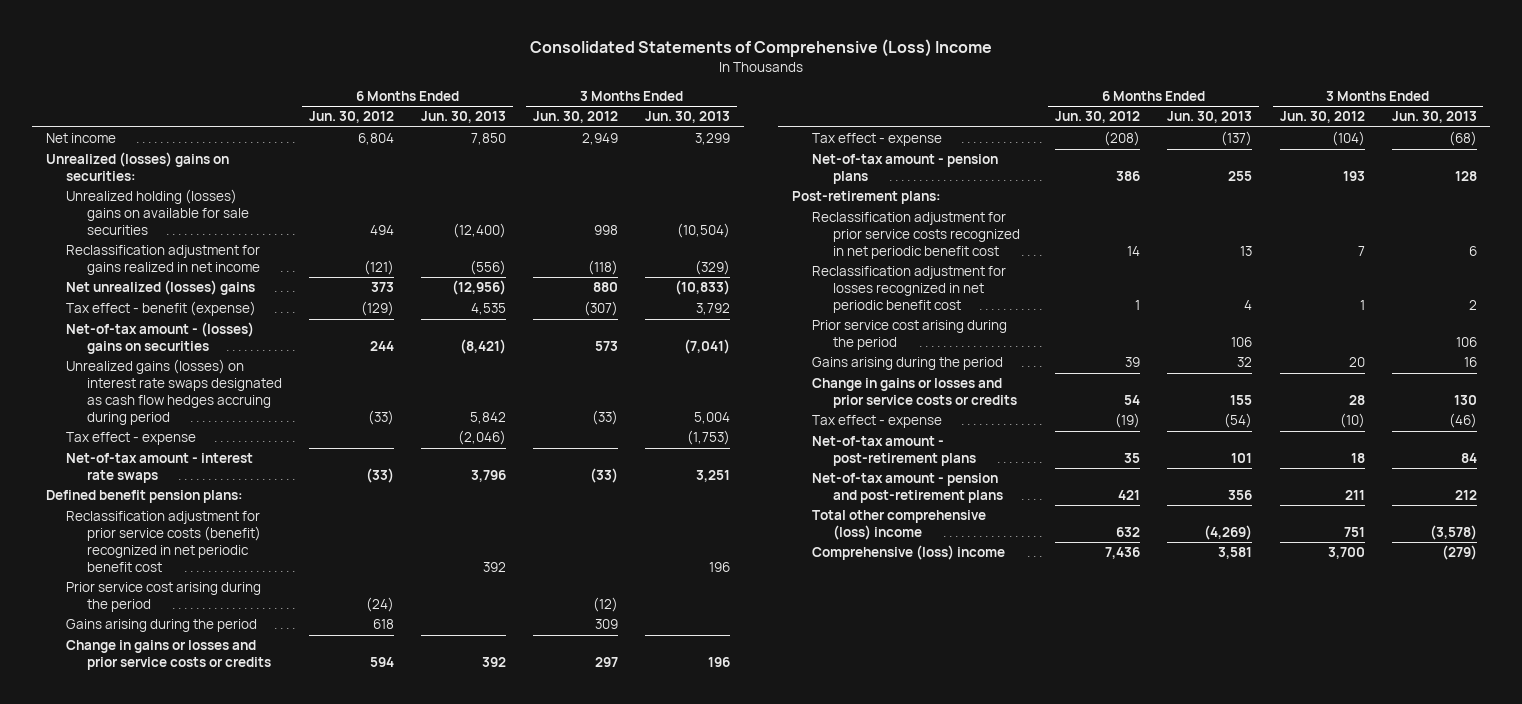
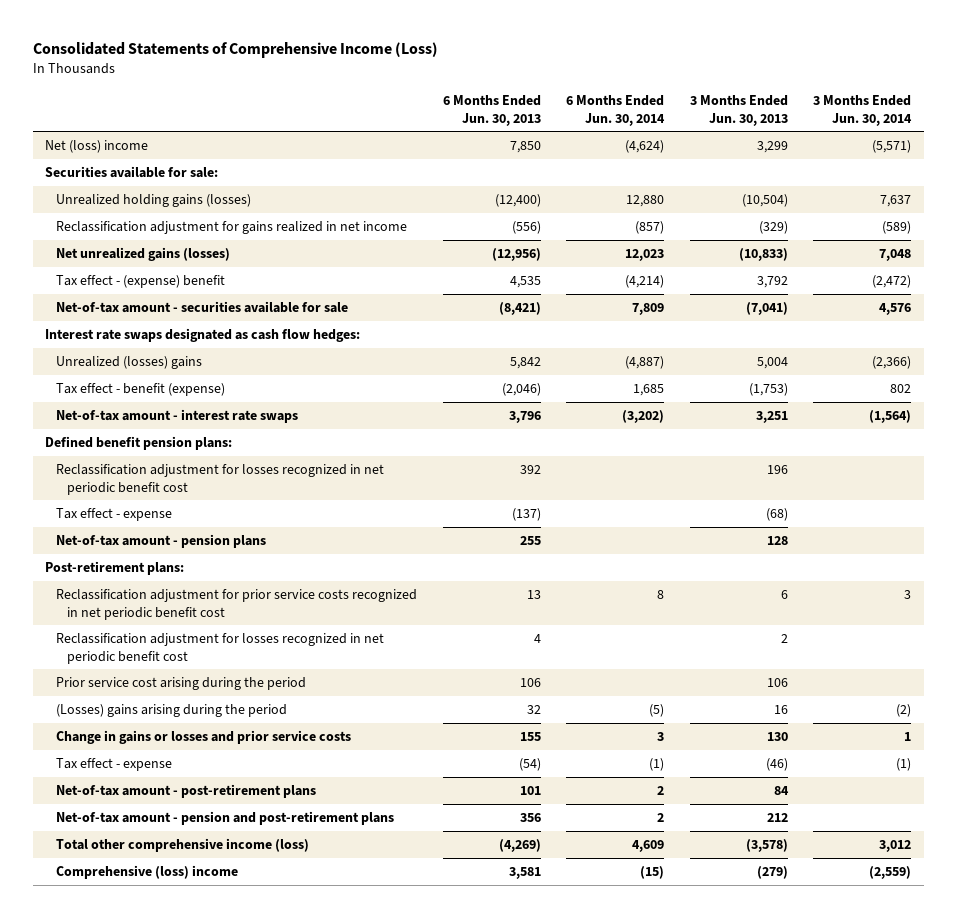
- Consolidated Statements of Comprehensive (Loss) Income
+ Consolidated Statements of Comprehensive Income (Loss)
- | 6 Months Ended Jun. 30, 2012 | 6 Months Ended Jun. 30, 2013 | 3 Months Ended Jun. 30, 2012 | 3 Months Ended Jun. 30, 2013
+ | 6 Months Ended Jun. 30, 2013 | 6 Months Ended Jun. 30, 2014 | 3 Months Ended Jun. 30, 2013 | 3 Months Ended Jun. 30, 2014
- Net income | 6,804 | 7,850 | 2,949 | 3,299
- Unrealized (losses) gains on securities:
- Unrealized holding (losses) gains on available for sale securities | 494 | (12,400) | 998 | (10,504)
+ Net (loss) income | 7,850 | (4,624) | 3,299 | (5,571)
+ Securities available for sale:
+ Unrealized holding gains (losses) | (12,400) | 12,880 | (10,504) | 7,637
- Net unrealized (losses) gains | 373 | (12,956) | 880 | (10,833)
- Tax effect - benefit (expense) | (129) | 4,535 | (307) | 3,792
- Net-of-tax amount - (losses) gains on securities | 244 | (8,421) | 573 | (7,041)
- Unrealized gains (losses) on interest rate swaps designated as cash flow hedges accruing during period | (33) | 5,842 | (33) | 5,004
- Tax effect - expense | | (2,046) | | (1,753)
+ Net unrealized gains (losses) | (12,956) | 12,023 | (10,833) | 7,048
+ Tax effect - (expense) benefit | 4,535 | (4,214) | 3,792 | (2,472)
+ Net-of-tax amount - securities available for sale | (8,421) | 7,809 | (7,041) | 4,576
+ Interest rate swaps designated as cash flow hedges:
+ Unrealized (losses) gains | 5,842 | (4,887) | 5,004 | (2,366)
+ Tax effect - benefit (expense) | (2,046) | 1,685 | (1,753) | 802
- Reclassification adjustment for prior service costs (benefit) recognized in net periodic benefit cost | | 392 | | 196
- Prior service cost arising during the period | (24) | | (12) |
- Gains arising during the period | 618 | | 309 |
- Change in gains or losses and prior service costs or credits | 594 | 392 | 297 | 196
+ Reclassification adjustment for losses recognized in net periodic benefit cost | 392 | | 196 |
- Gains arising during the period | 39 | 32 | 20 | 16
- Change in gains or losses and prior service costs or credits | 54 | 155 | 28 | 130
+ (Losses) gains arising during the period | 32 | (5) | 16 | (2)
+ Change in gains or losses and prior service costs | 155 | 3 | 130 | 1
- Total other comprehensive (loss) income | 632 | (4,269) | 751 | (3,578)
+ Total other comprehensive income (loss) | (4,269) | 4,609 | (3,578) | 3,012

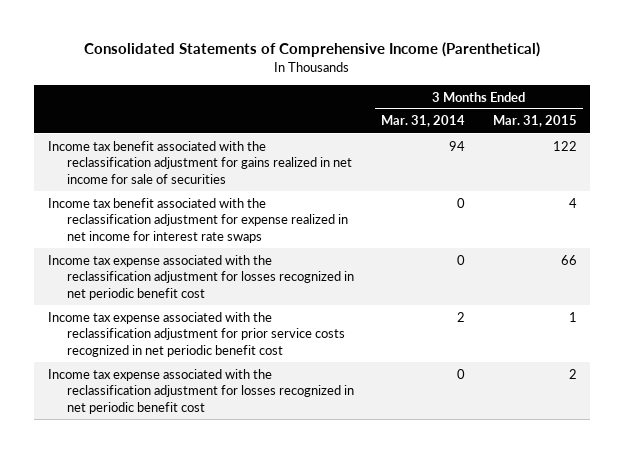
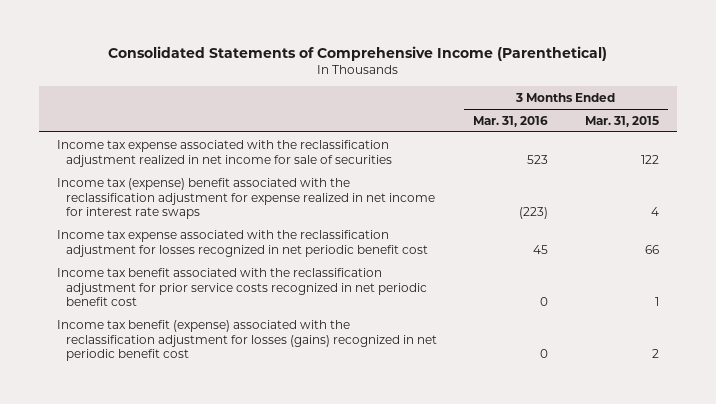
- | 3 Months Ended Mar. 31, 2014 | 3 Months Ended Mar. 31, 2015
+ | 3 Months Ended Mar. 31, 2016 | 3 Months Ended Mar. 31, 2015
- Income tax benefit associated with the reclassification adjustment for gains realized in net income for sale of securities | 94 | 122
- Income tax benefit associated with the reclassification adjustment for expense realized in net income for interest rate swaps | 0 | 4
+ Income tax expense associated with the reclassification adjustment realized in net income for sale of securities | 523 | 122
+ Income tax (expense) benefit associated with the reclassification adjustment for expense realized in net income for interest rate swaps | (223) | 4
- Income tax expense associated with the reclassification adjustment for prior service costs recognized in net periodic benefit cost | 2 | 1
- Income tax expense associated with the reclassification adjustment for losses recognized in net periodic benefit cost | 0 | 2
+ Income tax benefit associated with the reclassification adjustment for prior service costs recognized in net periodic benefit cost | 0 | 1
+ Income tax benefit (expense) associated with the reclassification adjustment for losses (gains) recognized in net periodic benefit cost | 0 | 2

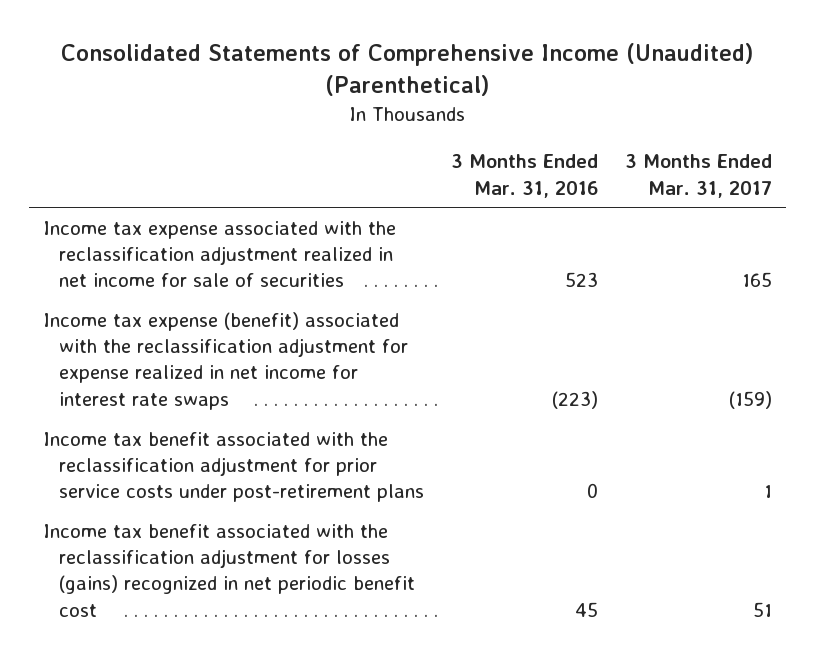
- Consolidated Statements of Comprehensive Income (Parenthetical)
+ Consolidated Statements of Comprehensive Income (Unaudited) (Parenthetical)
- | 3 Months Ended Mar. 31, 2016 | 3 Months Ended Mar. 31, 2015
+ | 3 Months Ended Mar. 31, 2016 | 3 Months Ended Mar. 31, 2017
- Income tax (expense) benefit associated with the reclassification adjustment for expense realized in net income for interest rate swaps | (223) | 4
- Income tax expense associated with the reclassification adjustment for losses recognized in net periodic benefit cost | 45 | 66
- Income tax benefit associated with the reclassification adjustment for prior service costs recognized in net periodic benefit cost | 0 | 1
- Income tax benefit (expense) associated with the reclassification adjustment for losses (gains) recognized in net periodic benefit cost | 0 | 2
+ Income tax expense (benefit) associated with the reclassification adjustment for expense realized in net income for interest rate swaps | (223) | (159)
+ Income tax benefit associated with the reclassification adjustment for prior service costs under post-retirement plans | 0 | 1
+ Income tax benefit associated with the reclassification adjustment for losses (gains) recognized in net periodic benefit cost | 45 | 51

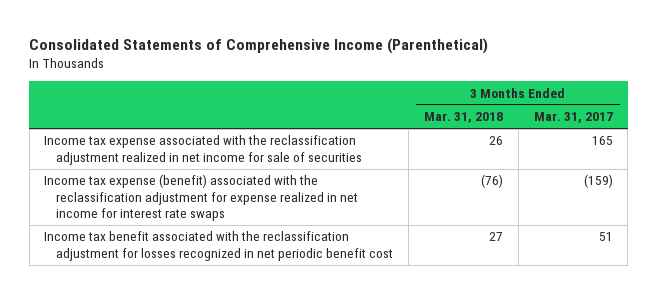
- Consolidated Statements of Comprehensive Income (Unaudited) (Parenthetical)
+ Consolidated Statements of Comprehensive Income (Parenthetical)
- | 3 Months Ended Mar. 31, 2016 | 3 Months Ended Mar. 31, 2017
+ | 3 Months Ended Mar. 31, 2018 | 3 Months Ended Mar. 31, 2017
- Income tax benefit associated with the reclassification adjustment for prior service costs under post-retirement plans | 0 | 1
- Income tax benefit associated with the reclassification adjustment for losses (gains) recognized in net periodic benefit cost | 45 | 51
+ Income tax benefit associated with the reclassification adjustment for losses recognized in net periodic benefit cost | 27 | 51

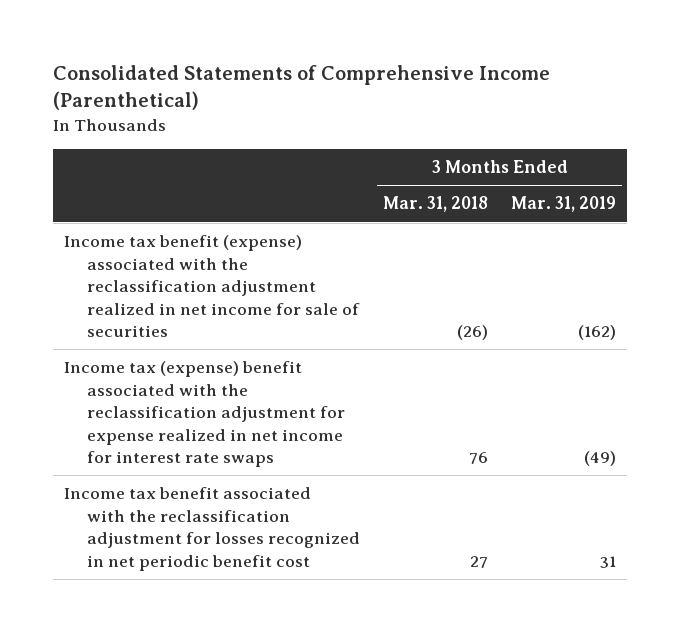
- | 3 Months Ended Mar. 31, 2018 | 3 Months Ended Mar. 31, 2017
+ | 3 Months Ended Mar. 31, 2018 | 3 Months Ended Mar. 31, 2019
- Income tax expense associated with the reclassification adjustment realized in net income for sale of securities | 26 | 165
- Income tax expense (benefit) associated with the reclassification adjustment for expense realized in net income for interest rate swaps | (76) | (159)
+ Income tax benefit (expense) associated with the reclassification adjustment realized in net income for sale of securities | (26) | (162)
+ Income tax (expense) benefit associated with the reclassification adjustment for expense realized in net income for interest rate swaps | 76 | (49)

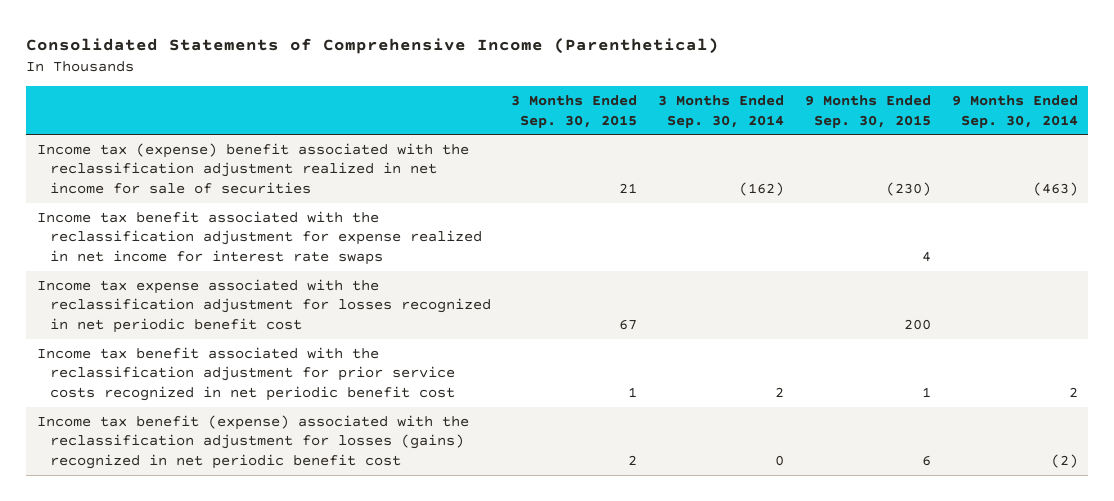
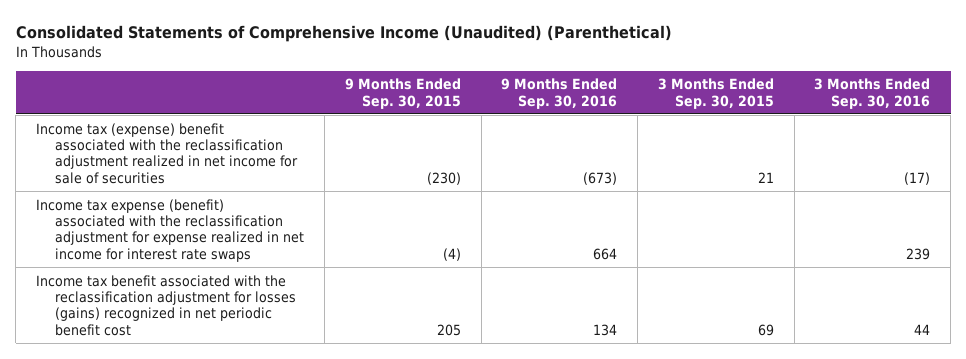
- Consolidated Statements of Comprehensive Income (Parenthetical)
+ Consolidated Statements of Comprehensive Income (Unaudited) (Parenthetical)
- | 3 Months Ended Sep. 30, 2015 | 3 Months Ended Sep. 30, 2014 | 9 Months Ended Sep. 30, 2015 | 9 Months Ended Sep. 30, 2014
+ | 9 Months Ended Sep. 30, 2015 | 9 Months Ended Sep. 30, 2016 | 3 Months Ended Sep. 30, 2015 | 3 Months Ended Sep. 30, 2016
- Income tax benefit associated with the reclassification adjustment for expense realized in net income for interest rate swaps | | | 4 |
- Income tax expense associated with the reclassification adjustment for losses recognized in net periodic benefit cost | 67 | | 200 |
- Income tax benefit associated with the reclassification adjustment for prior service costs recognized in net periodic benefit cost | 1 | 2 | 1 | 2
- Income tax benefit (expense) associated with the reclassification adjustment for losses (gains) recognized in net periodic benefit cost | 2 | 0 | 6 | (2)
+ Income tax expense (benefit) associated with the reclassification adjustment for expense realized in net income for interest rate swaps | (4) | 664 | | 239
+ Income tax benefit associated with the reclassification adjustment for losses (gains) recognized in net periodic benefit cost | 205 | 134 | 69 | 44

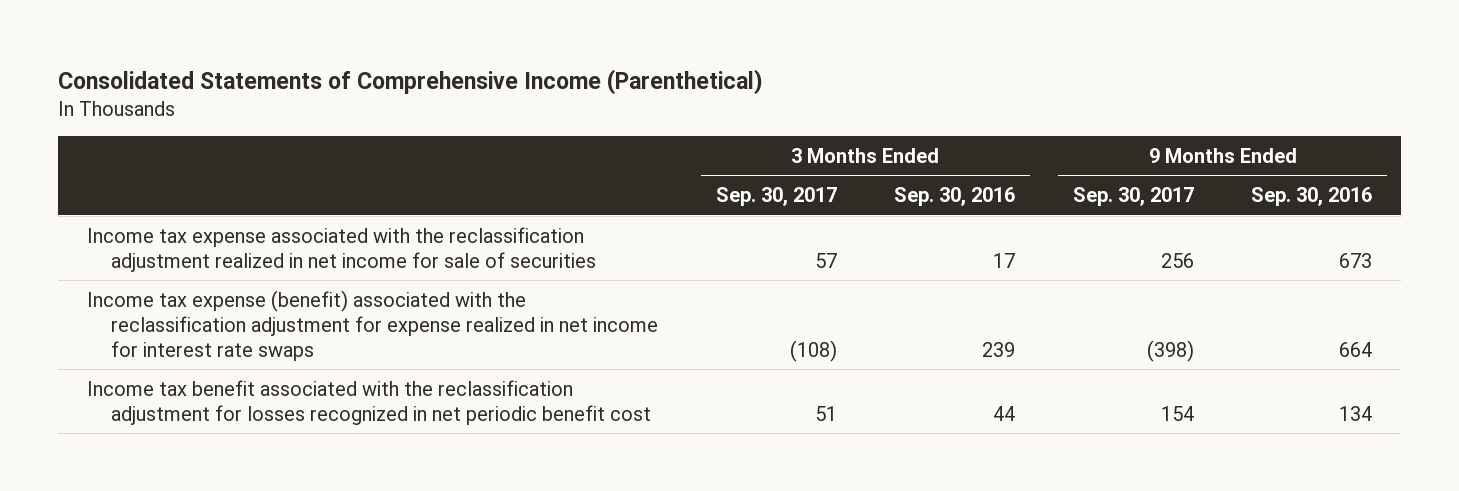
- Consolidated Statements of Comprehensive Income (Unaudited) (Parenthetical)
+ Consolidated Statements of Comprehensive Income (Parenthetical)
- | 9 Months Ended Sep. 30, 2015 | 9 Months Ended Sep. 30, 2016 | 3 Months Ended Sep. 30, 2015 | 3 Months Ended Sep. 30, 2016
+ | 3 Months Ended Sep. 30, 2017 | 3 Months Ended Sep. 30, 2016 | 9 Months Ended Sep. 30, 2017 | 9 Months Ended Sep. 30, 2016
- Income tax (expense) benefit associated with the reclassification adjustment realized in net income for sale of securities | (230) | (673) | 21 | (17)
+ Income tax expense associated with the reclassification adjustment realized in net income for sale of securities | 57 | 17 | 256 | 673
- Income tax benefit associated with the reclassification adjustment for losses (gains) recognized in net periodic benefit cost | 205 | 134 | 69 | 44
+ Income tax benefit associated with the reclassification adjustment for losses recognized in net periodic benefit cost | 51 | 44 | 154 | 134

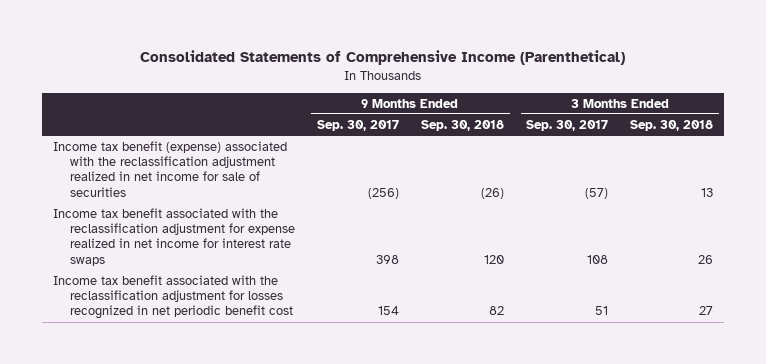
- | 3 Months Ended Sep. 30, 2017 | 3 Months Ended Sep. 30, 2016 | 9 Months Ended Sep. 30, 2017 | 9 Months Ended Sep. 30, 2016
+ | 9 Months Ended Sep. 30, 2017 | 9 Months Ended Sep. 30, 2018 | 3 Months Ended Sep. 30, 2017 | 3 Months Ended Sep. 30, 2018
- Income tax expense associated with the reclassification adjustment realized in net income for sale of securities | 57 | 17 | 256 | 673
- Income tax expense (benefit) associated with the reclassification adjustment for expense realized in net income for interest rate swaps | (108) | 239 | (398) | 664
+ Income tax benefit (expense) associated with the reclassification adjustment realized in net income for sale of securities | (256) | (26) | (57) | 13
+ Income tax benefit associated with the reclassification adjustment for expense realized in net income for interest rate swaps | 398 | 120 | 108 | 26

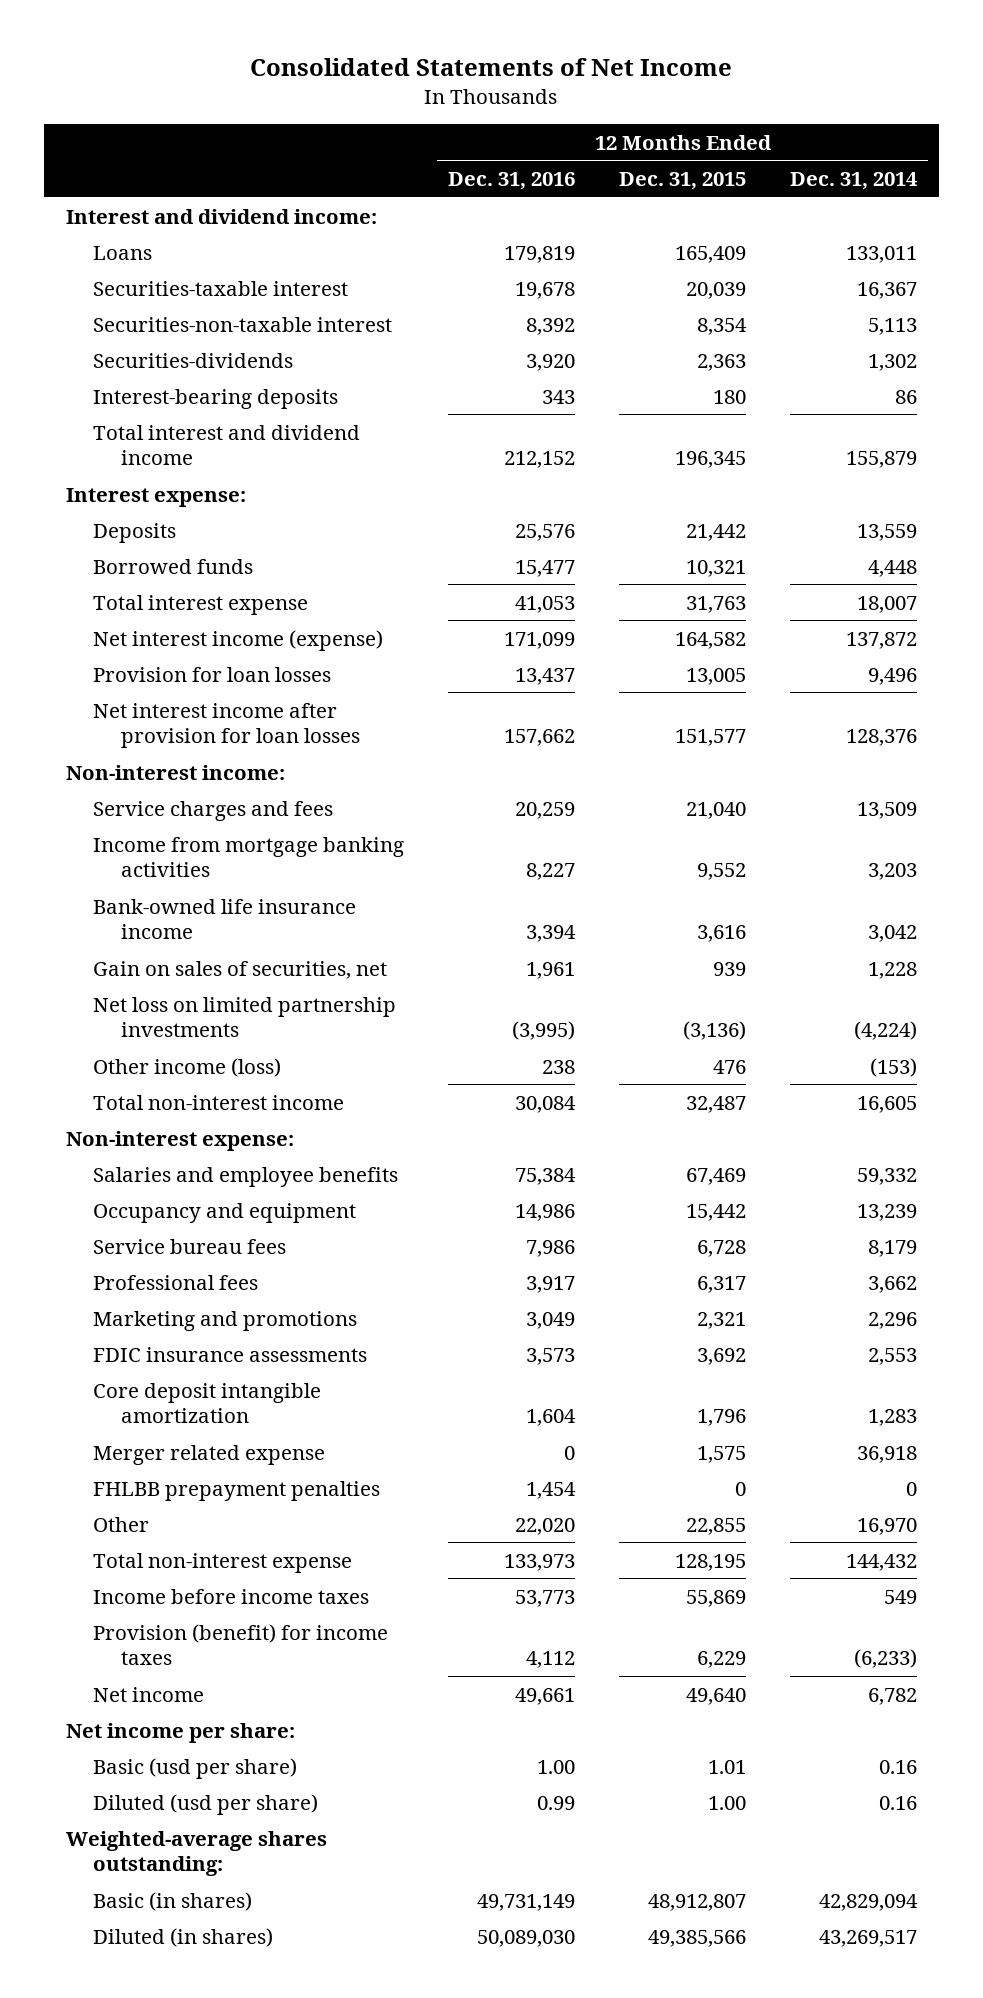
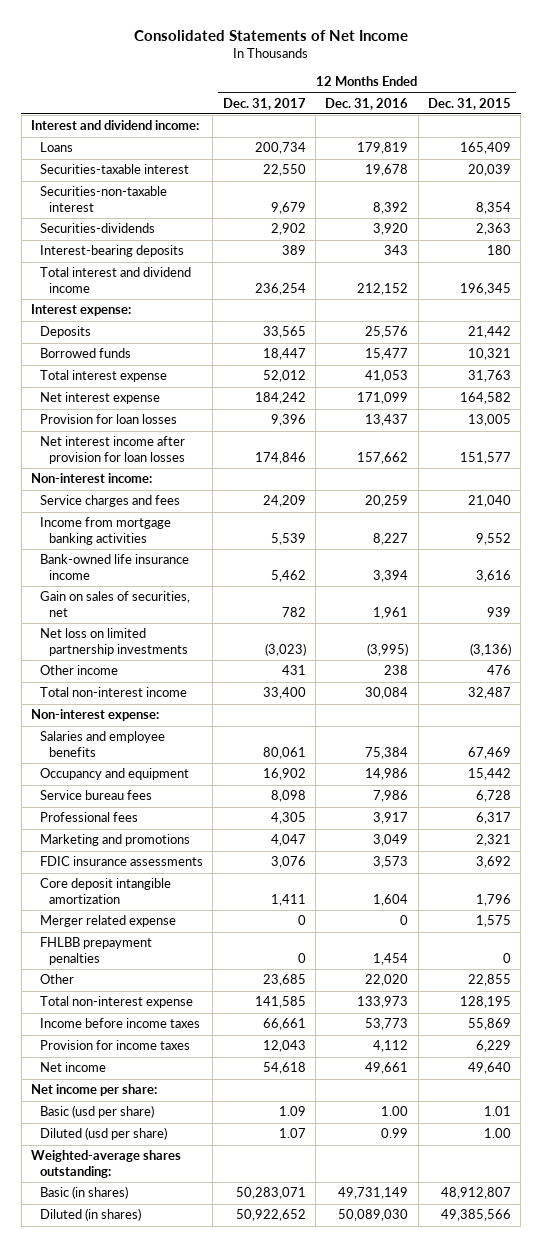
- | 12 Months Ended Dec. 31, 2016 | 12 Months Ended Dec. 31, 2015 | 12 Months Ended Dec. 31, 2014
+ | 12 Months Ended Dec. 31, 2017 | 12 Months Ended Dec. 31, 2016 | 12 Months Ended Dec. 31, 2015
- Net interest income (expense) | 171,099 | 164,582 | 137,872
+ Net interest expense | 184,242 | 171,099 | 164,582
- Other income (loss) | 238 | 476 | (153)
+ Other income | 431 | 238 | 476
- Provision (benefit) for income taxes | 4,112 | 6,229 | (6,233)
+ Provision for income taxes | 12,043 | 4,112 | 6,229

